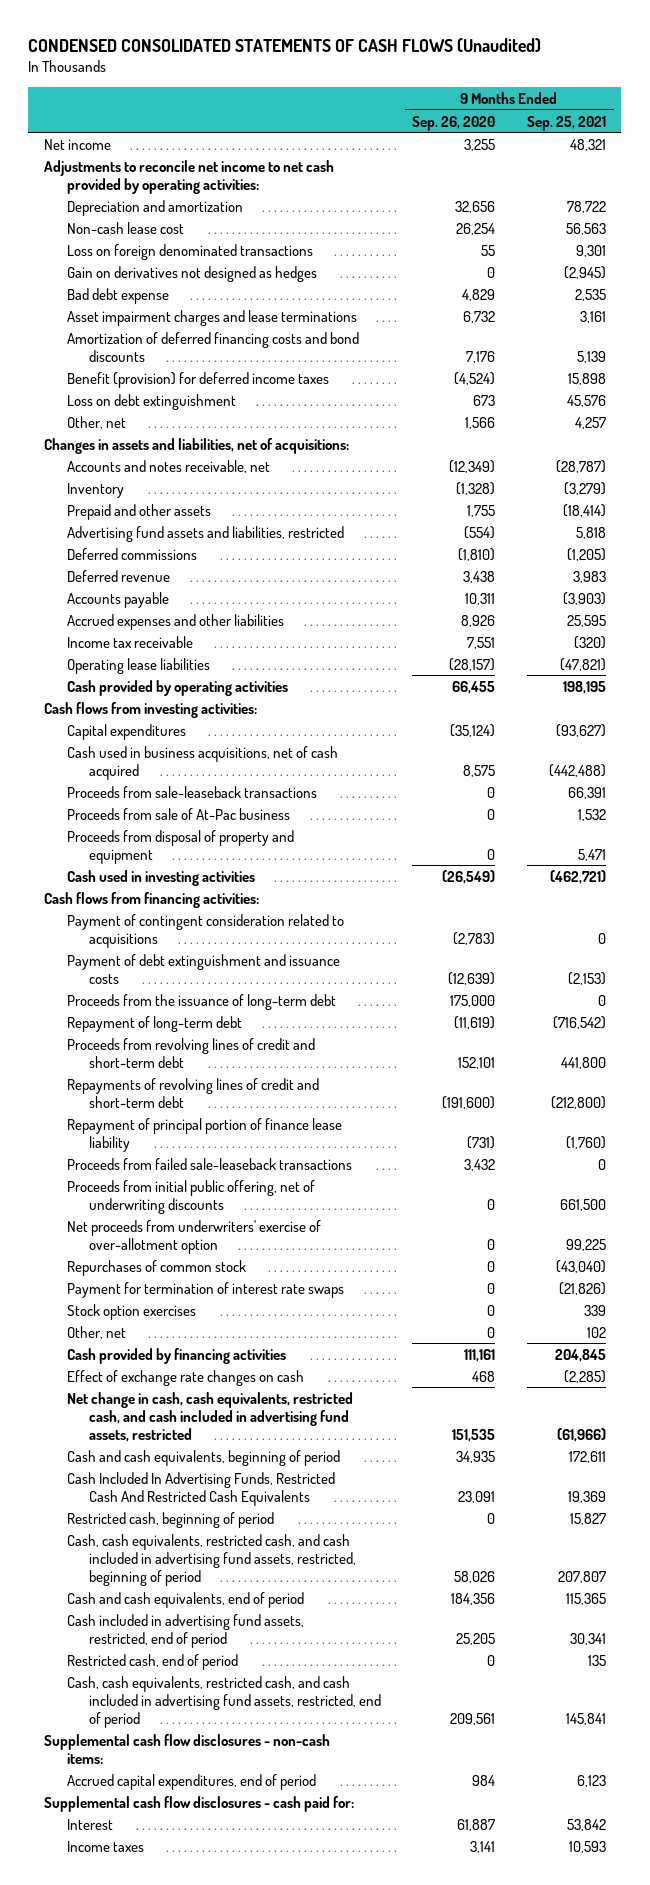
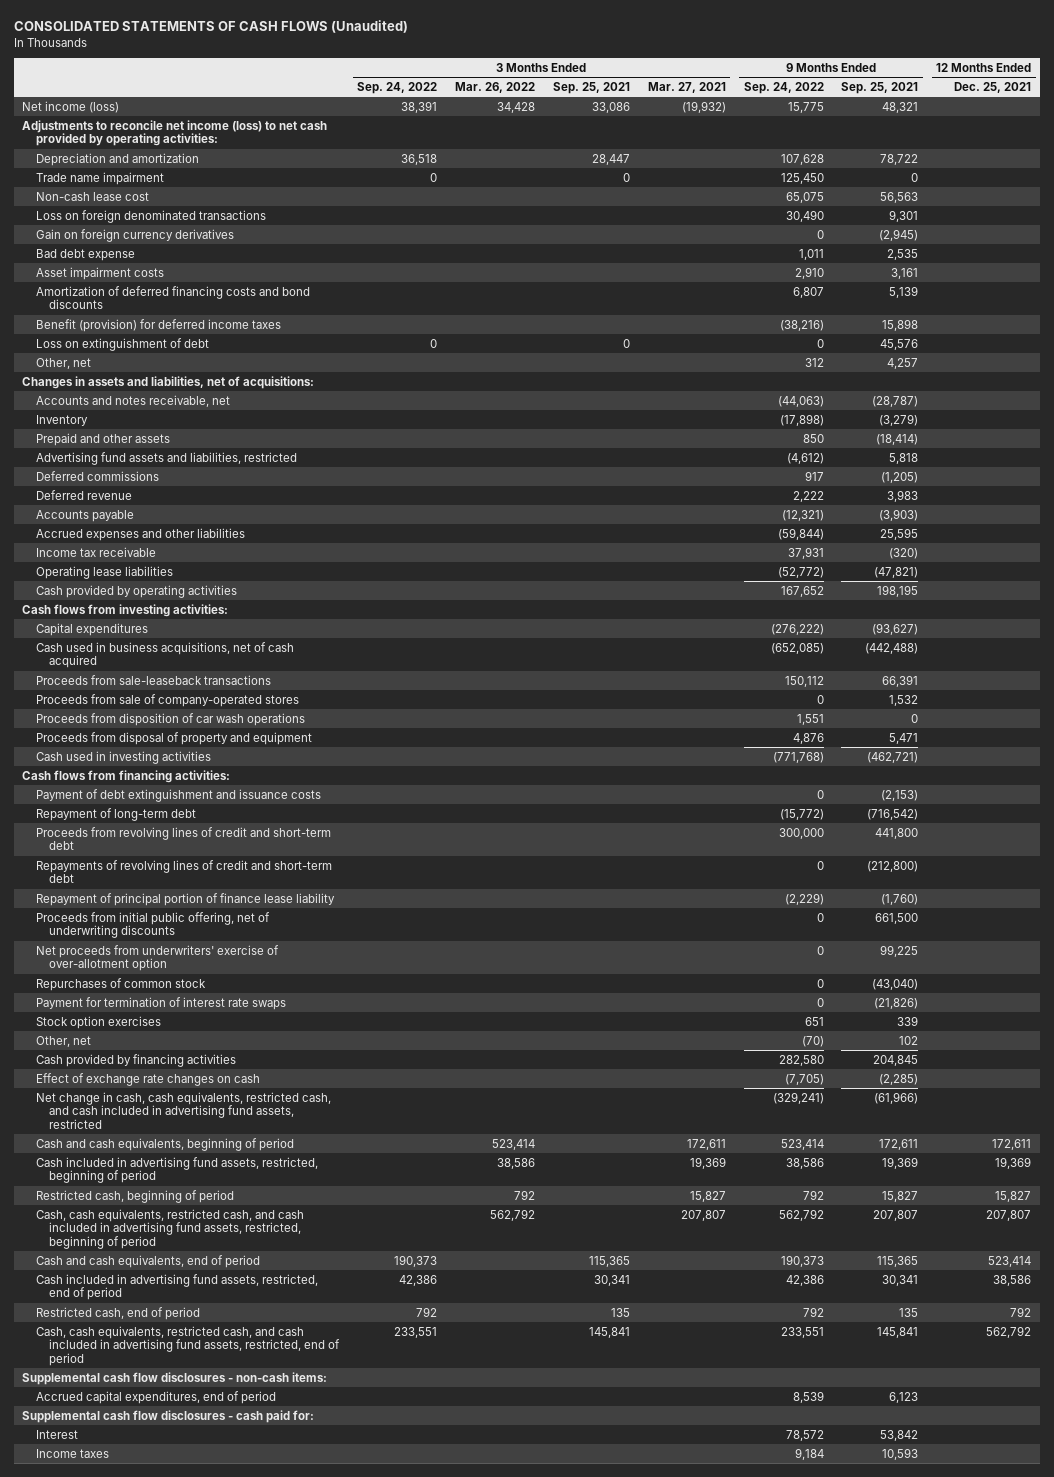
- CONDENSED CONSOLIDATED STATEMENTS OF CASH FLOWS (Unaudited)
+ CONSOLIDATED STATEMENTS OF CASH FLOWS (Unaudited)
- | 9 Months Ended Sep. 26, 2020 | 9 Months Ended Sep. 25, 2021
+ | 3 Months Ended Sep. 24, 2022 | 3 Months Ended Mar. 26, 2022 | 3 Months Ended Sep. 25, 2021 | 3 Months Ended Mar. 27, 2021 | 9 Months Ended Sep. 24, 2022 | 9 Months Ended Sep. 25, 2021 | 12 Months Ended Dec. 25, 2021
- Net income | 3,255 | 48,321
- Adjustments to reconcile net income to net cash provided by operating activities:
+ Net income (loss) | 38,391 | 34,428 | 33,086 | (19,932) | 15,775 | 48,321 |
+ Adjustments to reconcile net income (loss) to net cash provided by operating activities:
+ Trade name impairment | 0 | | 0 | | 125,450 | 0 |
- Gain on derivatives not designed as hedges | 0 | (2,945)
+ Gain on foreign currency derivatives | | | | | 0 | (2,945) |
- Asset impairment charges and lease terminations | 6,732 | 3,161
+ Asset impairment costs | | | | | 2,910 | 3,161 |
- Loss on debt extinguishment | 673 | 45,576
+ Loss on extinguishment of debt | 0 | | 0 | | 0 | 45,576 |
- Proceeds from sale of At-Pac business | 0 | 1,532
+ Proceeds from sale of company-operated stores | | | | | 0 | 1,532 |
+ Proceeds from disposition of car wash operations | | | | | 1,551 | 0 |
- Payment of contingent consideration related to acquisitions | (2,783) | 0
- Proceeds from the issuance of long-term debt | 175,000 | 0
- Proceeds from failed sale-leaseback transactions | 3,432 | 0
- Cash Included In Advertising Funds, Restricted Cash And Restricted Cash Equivalents | 23,091 | 19,369
+ Cash included in advertising fund assets, restricted, beginning of period | | 38,586 | | 19,369 | 38,586 | 19,369 | 19,369

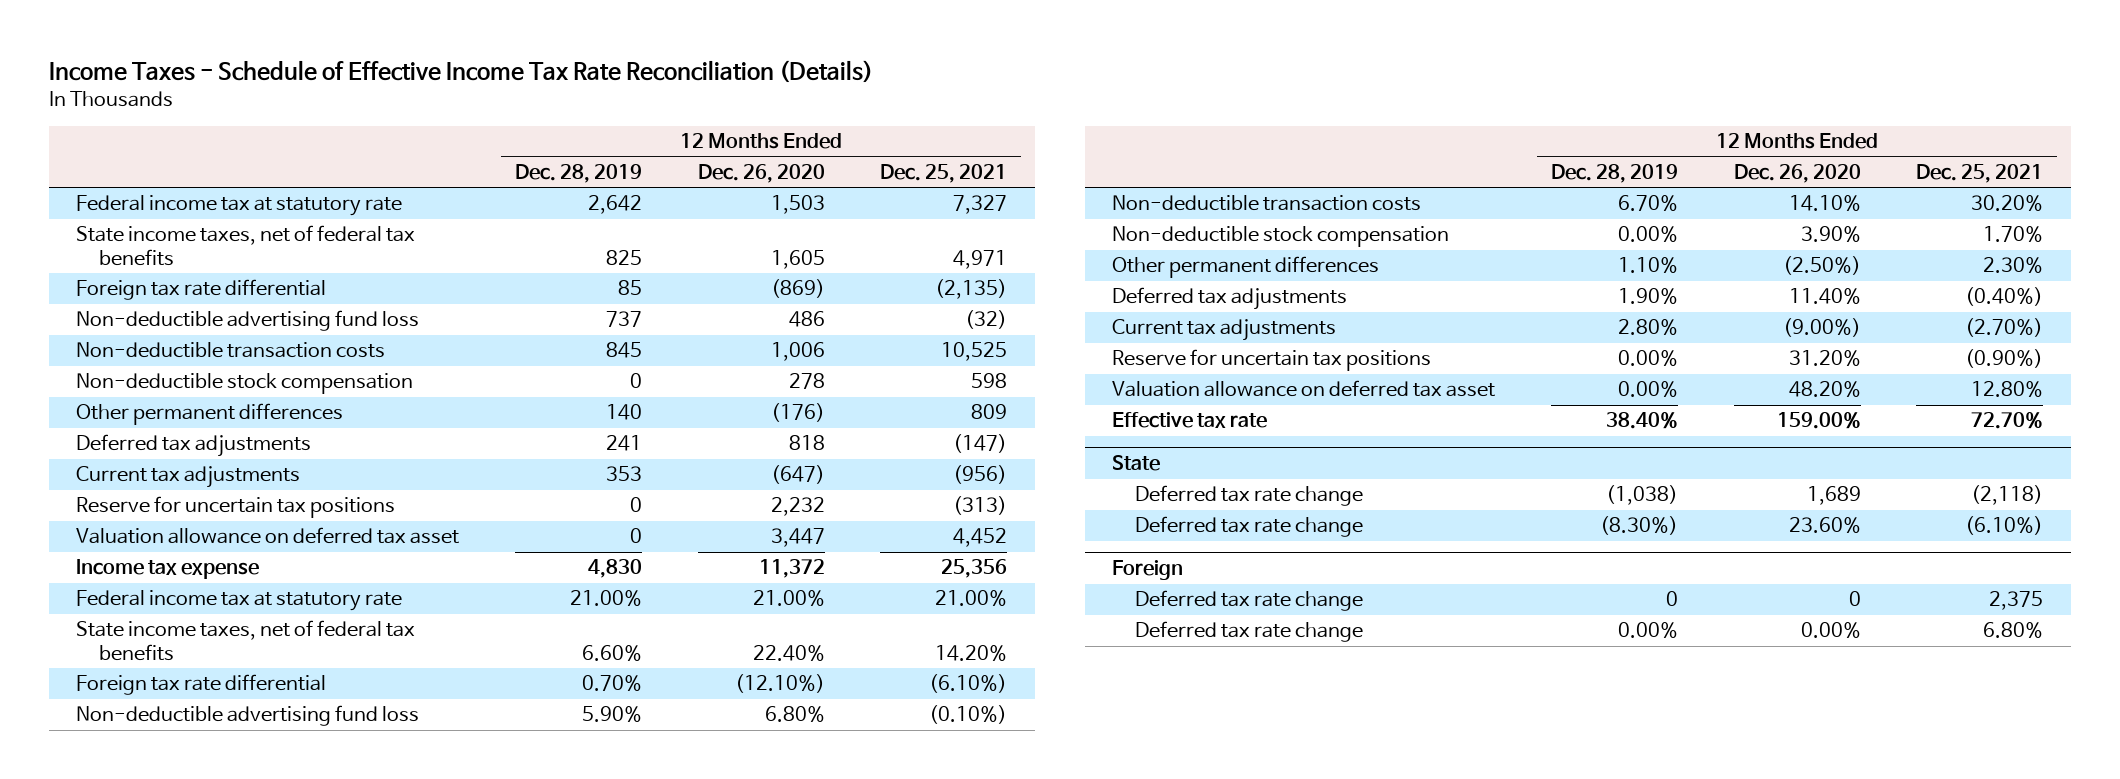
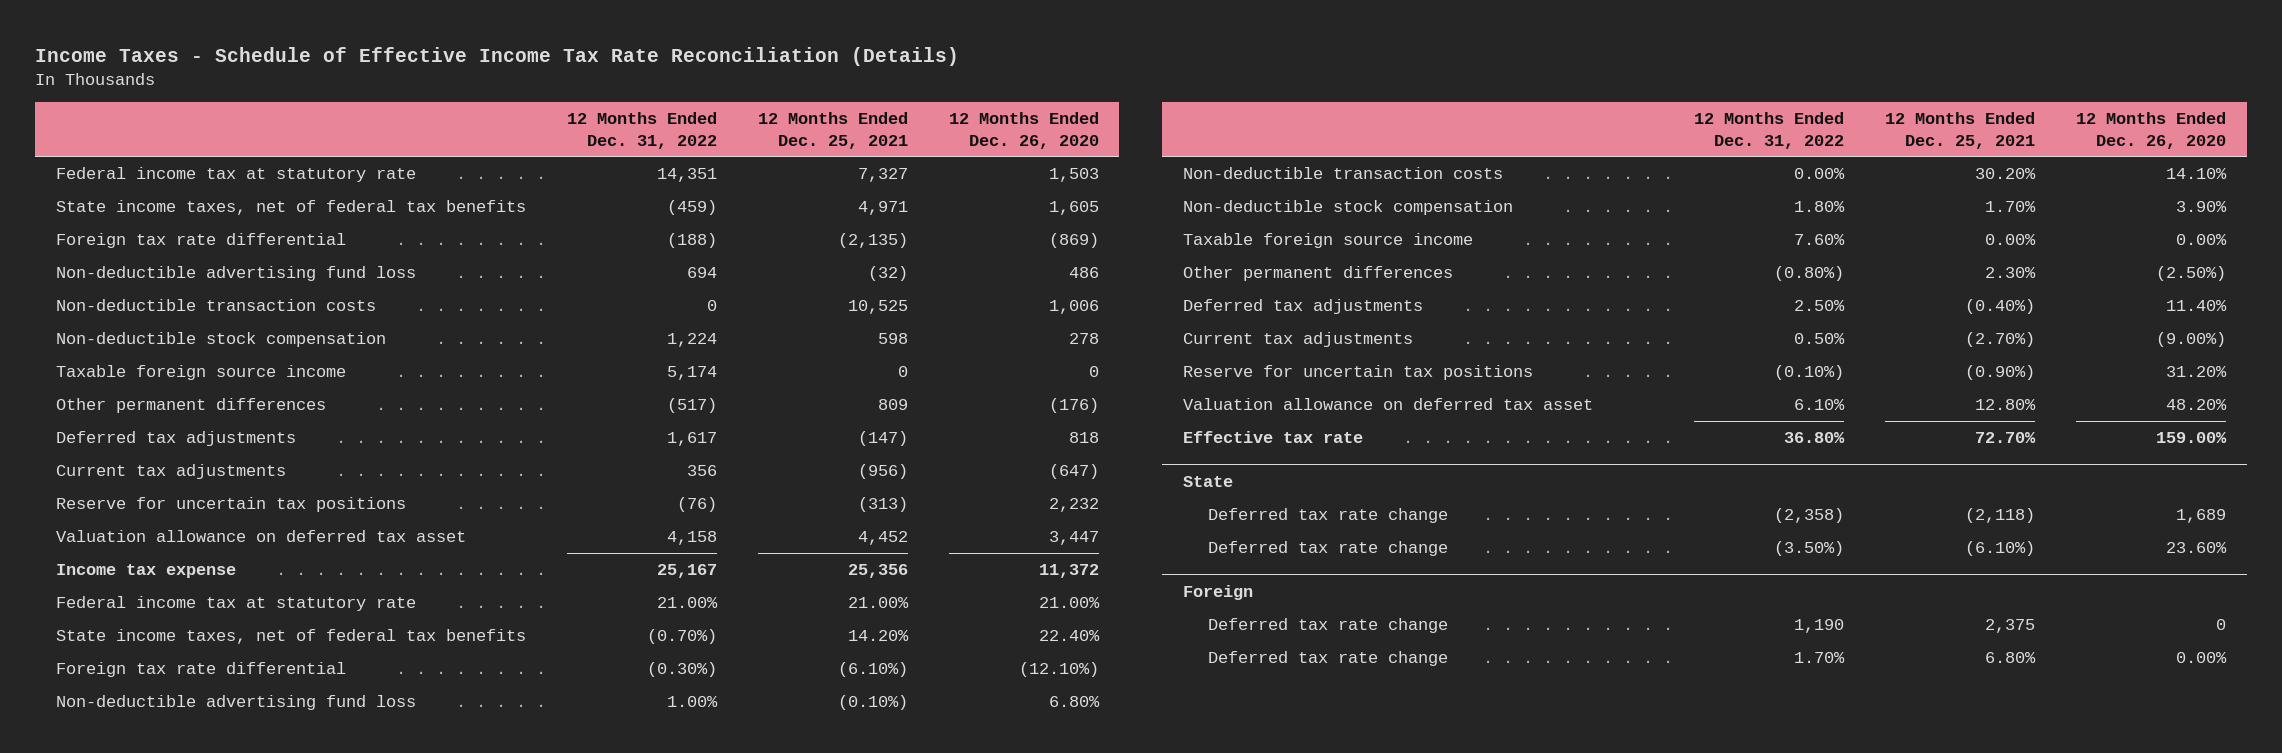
- | 12 Months Ended Dec. 28, 2019 | 12 Months Ended Dec. 26, 2020 | 12 Months Ended Dec. 25, 2021
+ | 12 Months Ended Dec. 31, 2022 | 12 Months Ended Dec. 25, 2021 | 12 Months Ended Dec. 26, 2020
+ Taxable foreign source income | 5,174 | 0 | 0
+ Taxable foreign source income | 7.60% | 0.00% | 0.00%

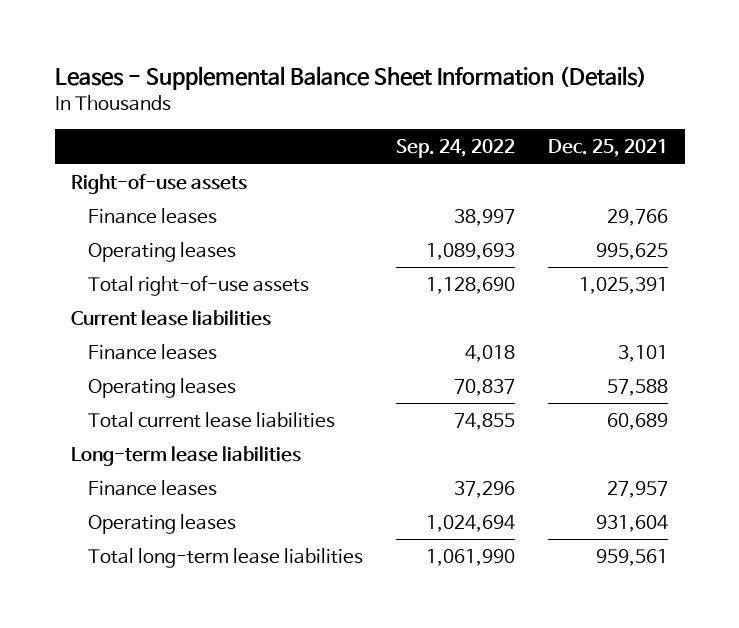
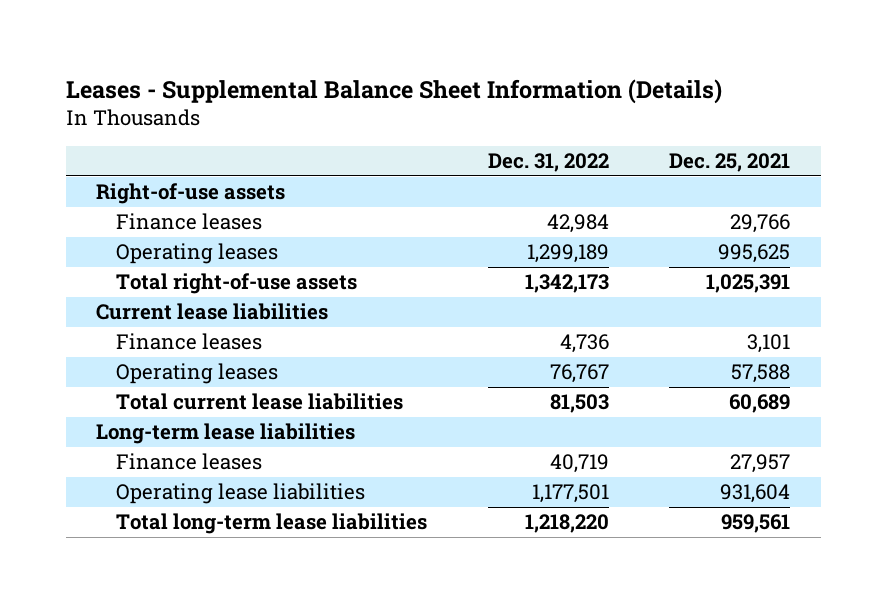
- | Sep. 24, 2022 | Dec. 25, 2021
+ | Dec. 31, 2022 | Dec. 25, 2021
- Operating leases | 1,024,694 | 931,604
+ Operating lease liabilities | 1,177,501 | 931,604

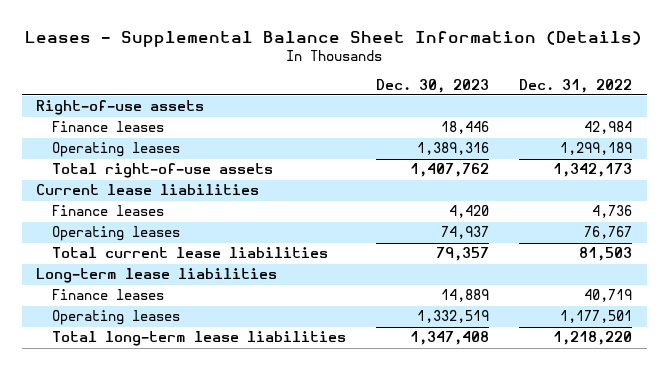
- | Dec. 31, 2022 | Dec. 25, 2021
+ | Dec. 30, 2023 | Dec. 31, 2022
- Operating lease liabilities | 1,177,501 | 931,604
+ Operating leases | 1,332,519 | 1,177,501

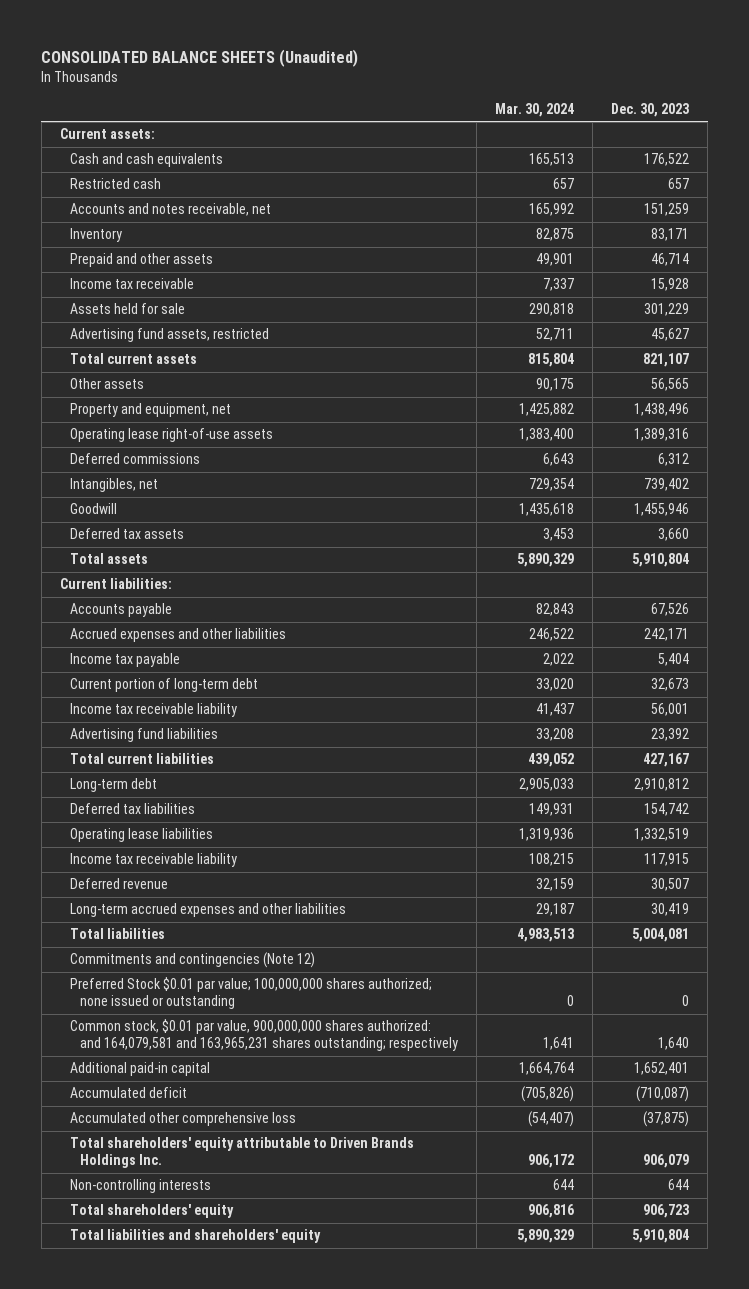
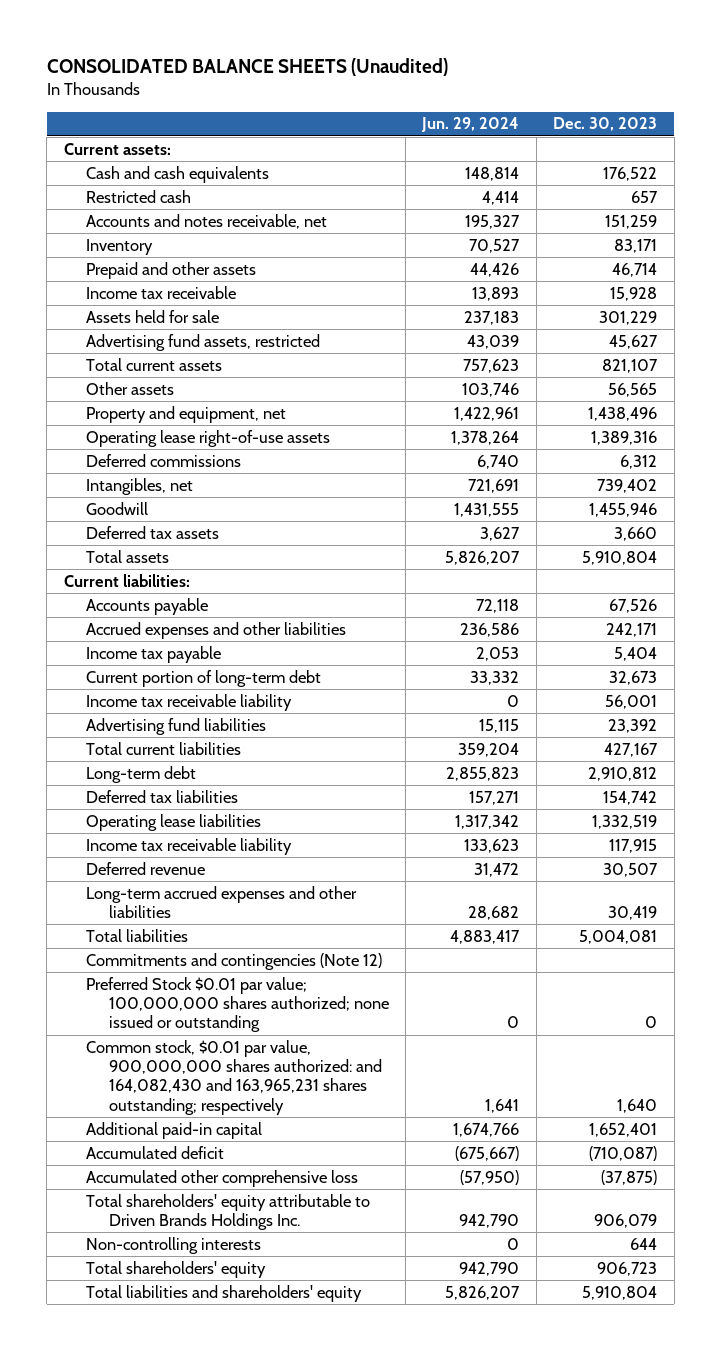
- | Mar. 30, 2024 | Dec. 30, 2023
+ | Jun. 29, 2024 | Dec. 30, 2023
- Common stock, $0.01 par value, 900,000,000 shares authorized: and 164,079,581 and 163,965,231 shares outstanding; respectively | 1,641 | 1,640
+ Common stock, $0.01 par value, 900,000,000 shares authorized: and 164,082,430 and 163,965,231 shares outstanding; respectively | 1,641 | 1,640

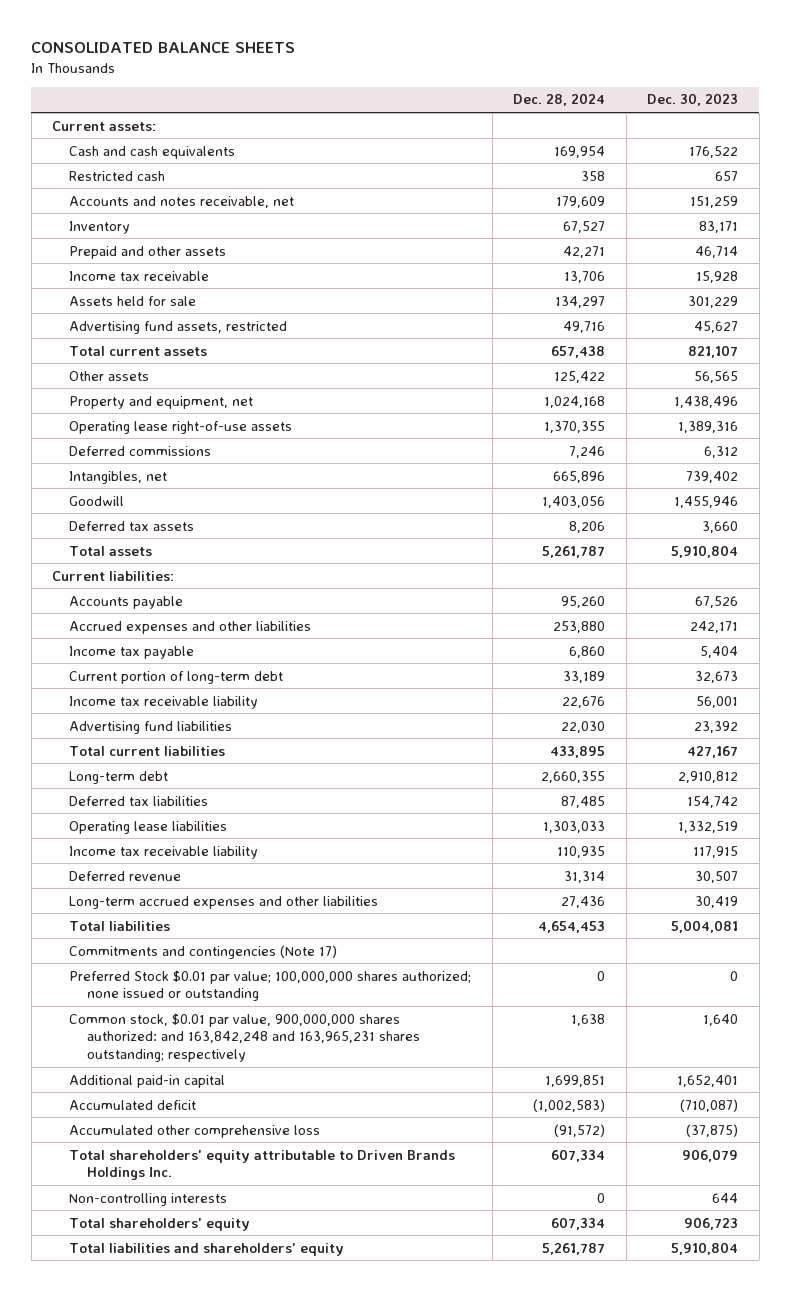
- CONSOLIDATED BALANCE SHEETS (Unaudited)
+ CONSOLIDATED BALANCE SHEETS
- | Jun. 29, 2024 | Dec. 30, 2023
+ | Dec. 28, 2024 | Dec. 30, 2023
- Commitments and contingencies (Note 12)
+ Commitments and contingencies (Note 17)
- Common stock, $0.01 par value, 900,000,000 shares authorized: and 164,082,430 and 163,965,231 shares outstanding; respectively | 1,641 | 1,640
+ Common stock, $0.01 par value, 900,000,000 shares authorized: and 163,842,248 and 163,965,231 shares outstanding; respectively | 1,638 | 1,640

